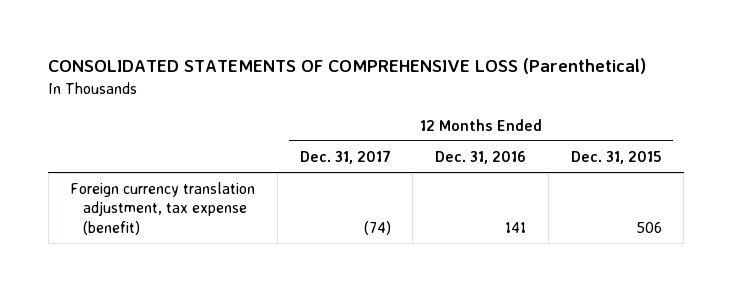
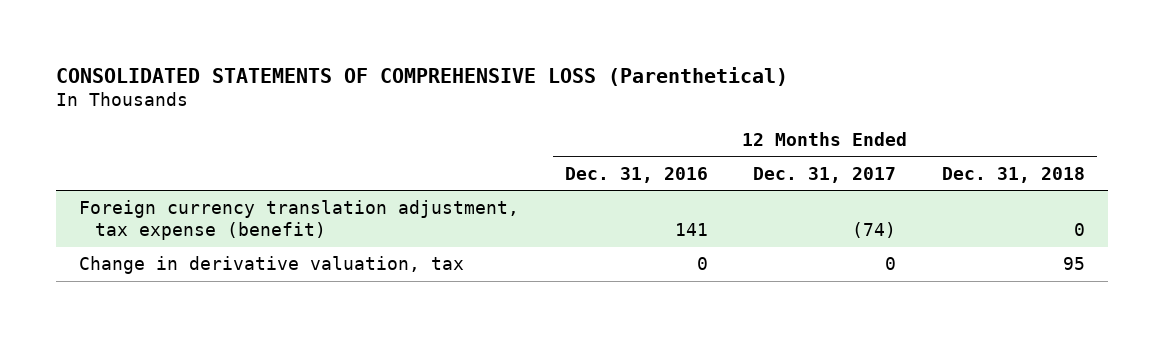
- | 12 Months Ended Dec. 31, 2017 | 12 Months Ended Dec. 31, 2016 | 12 Months Ended Dec. 31, 2015
+ | 12 Months Ended Dec. 31, 2016 | 12 Months Ended Dec. 31, 2017 | 12 Months Ended Dec. 31, 2018
+ Change in derivative valuation, tax | 0 | 0 | 95

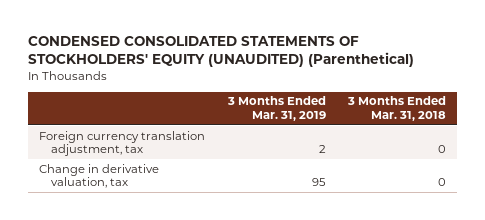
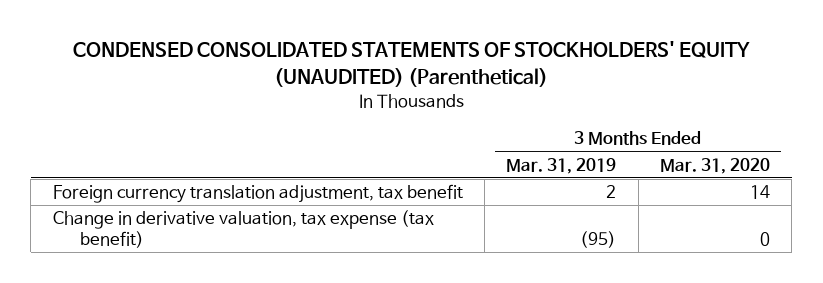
- | 3 Months Ended Mar. 31, 2019 | 3 Months Ended Mar. 31, 2018
+ | 3 Months Ended Mar. 31, 2019 | 3 Months Ended Mar. 31, 2020
- Foreign currency translation adjustment, tax | 2 | 0
- Change in derivative valuation, tax | 95 | 0
+ Foreign currency translation adjustment, tax benefit | 2 | 14
+ Change in derivative valuation, tax expense (tax benefit) | (95) | 0

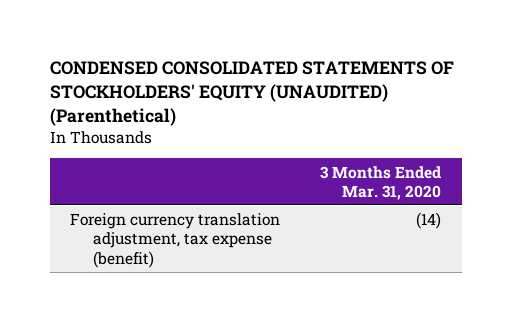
- | 3 Months Ended Mar. 31, 2019 | 3 Months Ended Mar. 31, 2020
+ | 3 Months Ended Mar. 31, 2020
- Foreign currency translation adjustment, tax benefit | 2 | 14
- Change in derivative valuation, tax expense (tax benefit) | (95) | 0
+ Foreign currency translation adjustment, tax expense (benefit) | (14)

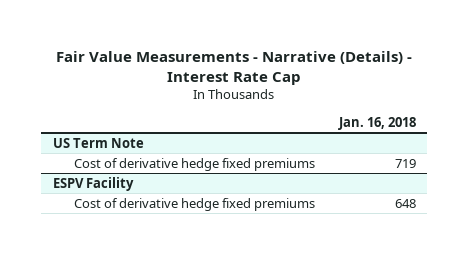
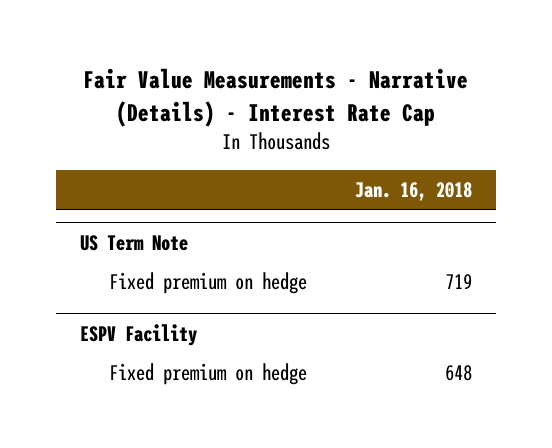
@ US Term Note
- Cost of derivative hedge fixed premiums | 719
+ Fixed premium on hedge | 719
@ ESPV Facility
- Cost of derivative hedge fixed premiums | 648
+ Fixed premium on hedge | 648

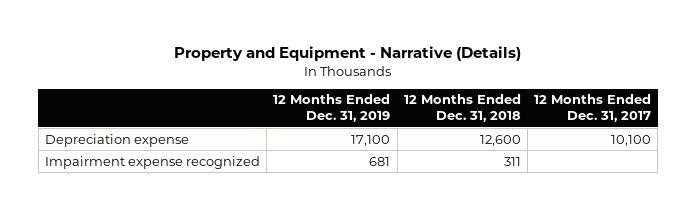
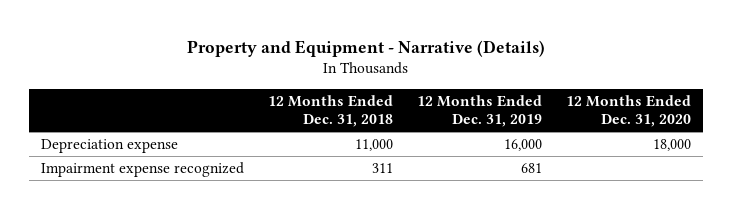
- | 12 Months Ended Dec. 31, 2019 | 12 Months Ended Dec. 31, 2018 | 12 Months Ended Dec. 31, 2017
+ | 12 Months Ended Dec. 31, 2018 | 12 Months Ended Dec. 31, 2019 | 12 Months Ended Dec. 31, 2020
- Depreciation expense | 17,100 | 12,600 | 10,100
+ Depreciation expense | 11,000 | 16,000 | 18,000

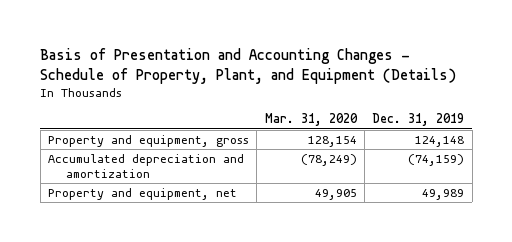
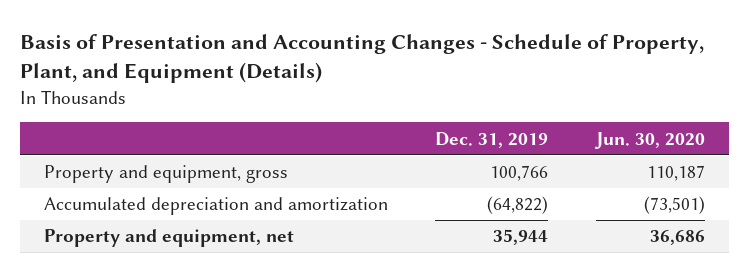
- | Mar. 31, 2020 | Dec. 31, 2019
+ | Dec. 31, 2019 | Jun. 30, 2020
- Property and equipment, gross | 128,154 | 124,148
- Accumulated depreciation and amortization | (78,249) | (74,159)
- Property and equipment, net | 49,905 | 49,989
+ Property and equipment, gross | 100,766 | 110,187
+ Accumulated depreciation and amortization | (64,822) | (73,501)
+ Property and equipment, net | 35,944 | 36,686

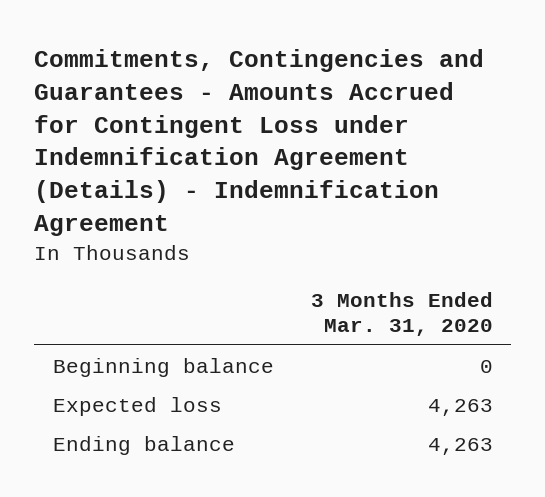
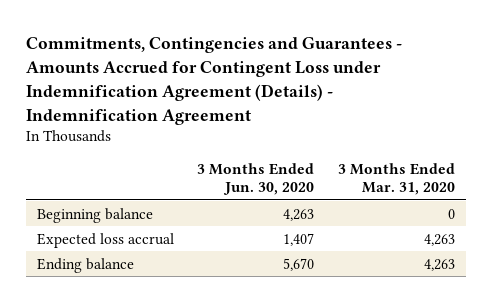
- | 3 Months Ended Mar. 31, 2020
+ | 3 Months Ended Jun. 30, 2020 | 3 Months Ended Mar. 31, 2020
- Expected loss | 4,263
+ Expected loss accrual | 1,407 | 4,263

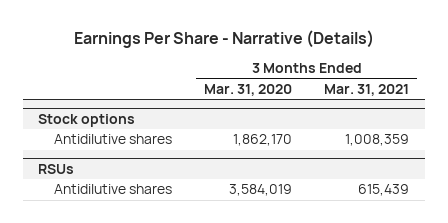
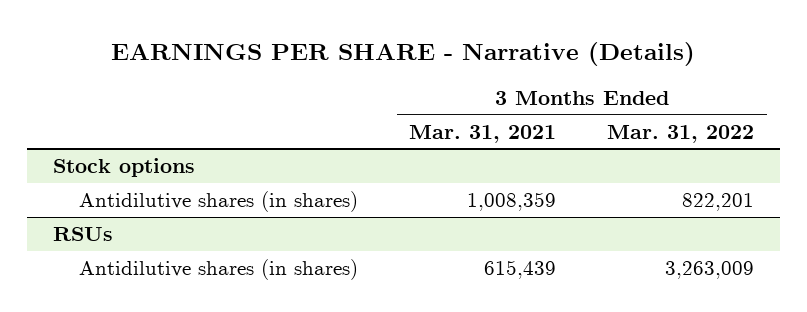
- Earnings Per Share - Narrative (Details)
+ EARNINGS PER SHARE - Narrative (Details)
- | 3 Months Ended Mar. 31, 2020 | 3 Months Ended Mar. 31, 2021
+ | 3 Months Ended Mar. 31, 2021 | 3 Months Ended Mar. 31, 2022
@ Stock options
- Antidilutive shares | 1,862,170 | 1,008,359
+ Antidilutive shares (in shares) | 1,008,359 | 822,201
@ RSUs
- Antidilutive shares | 3,584,019 | 615,439
+ Antidilutive shares (in shares) | 615,439 | 3,263,009

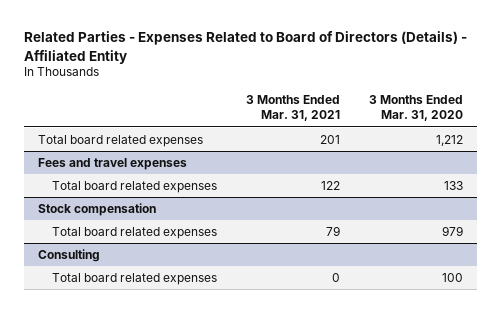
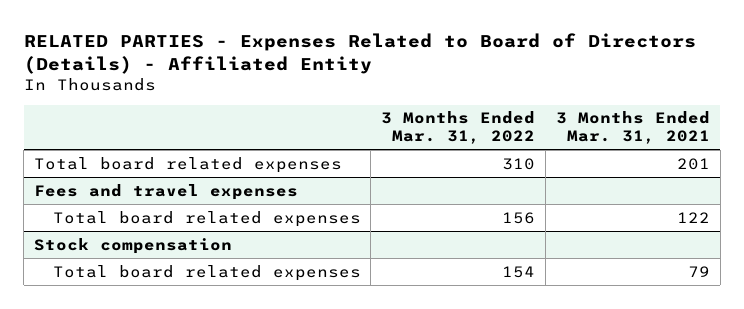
- Related Parties - Expenses Related to Board of Directors (Details) - Affiliated Entity
+ RELATED PARTIES - Expenses Related to Board of Directors (Details) - Affiliated Entity
- | 3 Months Ended Mar. 31, 2021 | 3 Months Ended Mar. 31, 2020
+ | 3 Months Ended Mar. 31, 2022 | 3 Months Ended Mar. 31, 2021
- Consulting
- Total board related expenses | 0 | 100

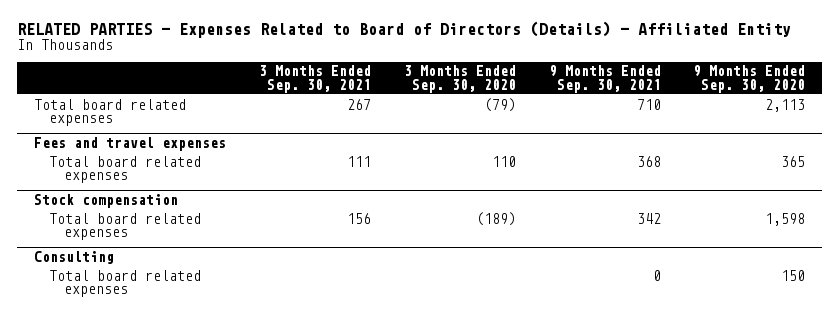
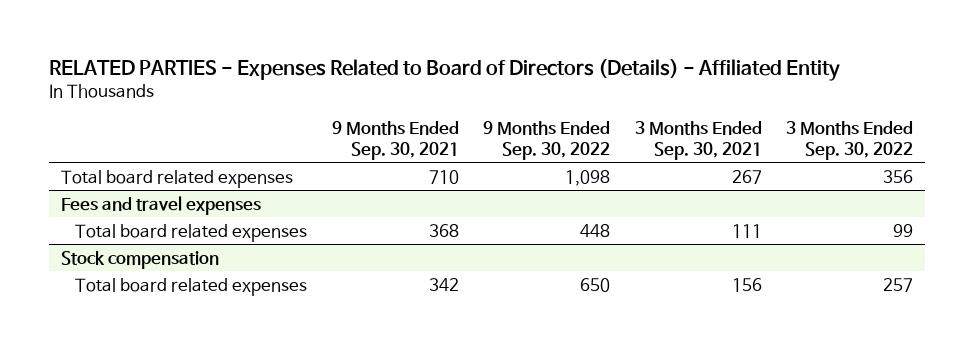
- | 3 Months Ended Sep. 30, 2021 | 3 Months Ended Sep. 30, 2020 | 9 Months Ended Sep. 30, 2021 | 9 Months Ended Sep. 30, 2020
+ | 9 Months Ended Sep. 30, 2021 | 9 Months Ended Sep. 30, 2022 | 3 Months Ended Sep. 30, 2021 | 3 Months Ended Sep. 30, 2022
- Consulting
- Total board related expenses | | | 0 | 150

